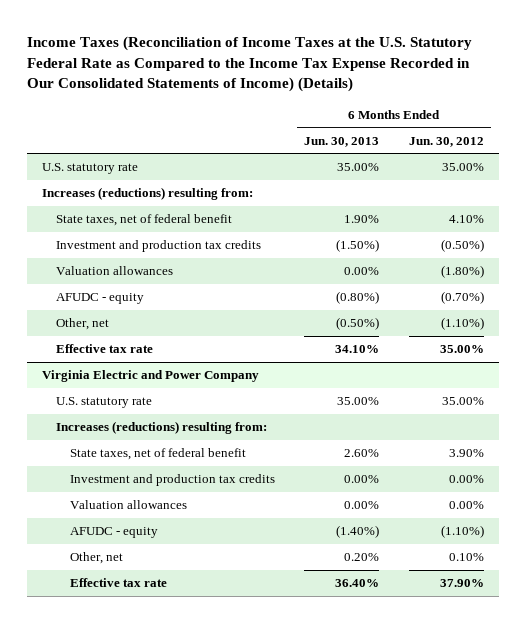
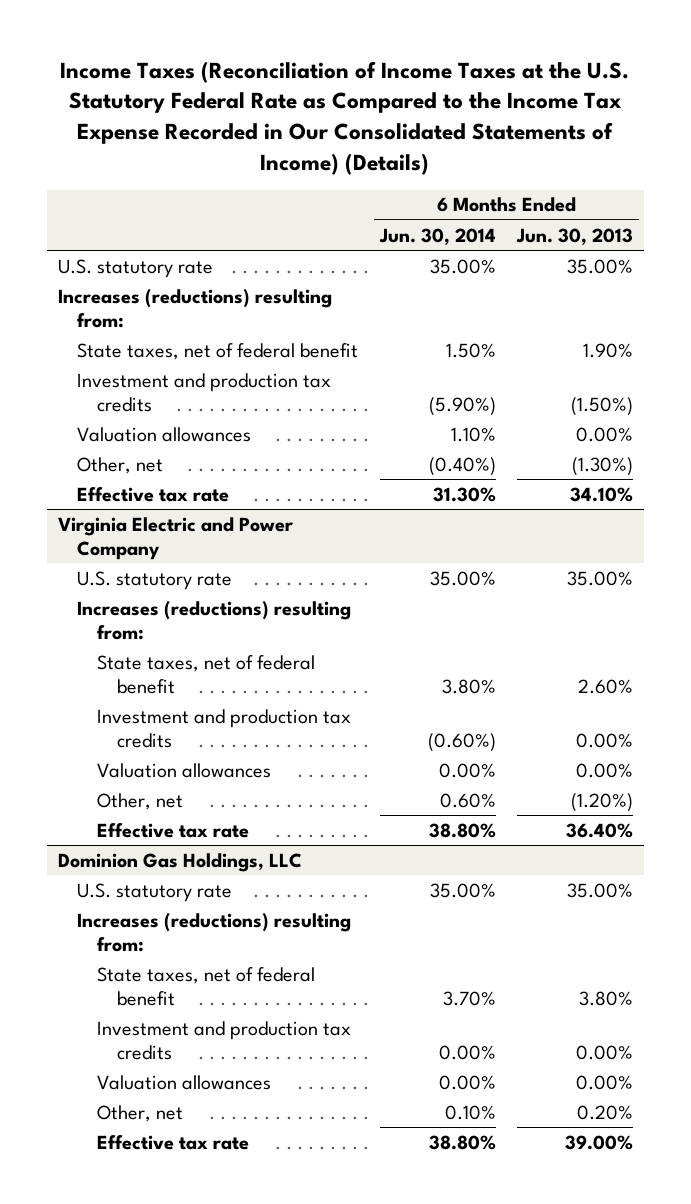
- | 6 Months Ended Jun. 30, 2013 | 6 Months Ended Jun. 30, 2012
+ | 6 Months Ended Jun. 30, 2014 | 6 Months Ended Jun. 30, 2013
- AFUDC - equity | (0.80%) | (0.70%)
- Other, net | (0.50%) | (1.10%)
+ Other, net | (0.40%) | (1.30%)
@ Virginia Electric and Power Company
- AFUDC - equity | (1.40%) | (1.10%)
- Other, net | 0.20% | 0.10%
+ Other, net | 0.60% | (1.20%)
+ Dominion Gas Holdings, LLC
+ U.S. statutory rate | 35.00% | 35.00%
+ Increases (reductions) resulting from:
+ State taxes, net of federal benefit | 3.70% | 3.80%
+ Investment and production tax credits | 0.00% | 0.00%
+ Valuation allowances | 0.00% | 0.00%
+ Other, net | 0.10% | 0.20%
+ Effective tax rate | 38.80% | 39.00%

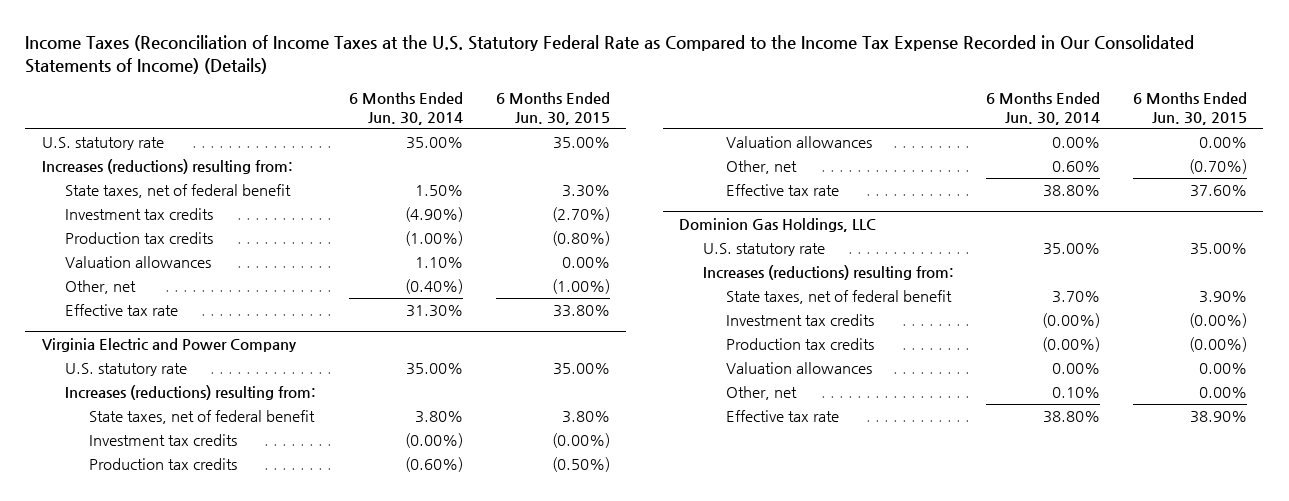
- | 6 Months Ended Jun. 30, 2014 | 6 Months Ended Jun. 30, 2013
+ | 6 Months Ended Jun. 30, 2014 | 6 Months Ended Jun. 30, 2015
- Investment and production tax credits | (5.90%) | (1.50%)
+ Investment tax credits | (4.90%) | (2.70%)
+ Production tax credits | (1.00%) | (0.80%)
@ Virginia Electric and Power Company
- Investment and production tax credits | (0.60%) | 0.00%
+ Investment tax credits | (0.00%) | (0.00%)
+ Production tax credits | (0.60%) | (0.50%)
@ Dominion Gas Holdings, LLC
- Investment and production tax credits | 0.00% | 0.00%
+ Investment tax credits | (0.00%) | (0.00%)
+ Production tax credits | (0.00%) | (0.00%)

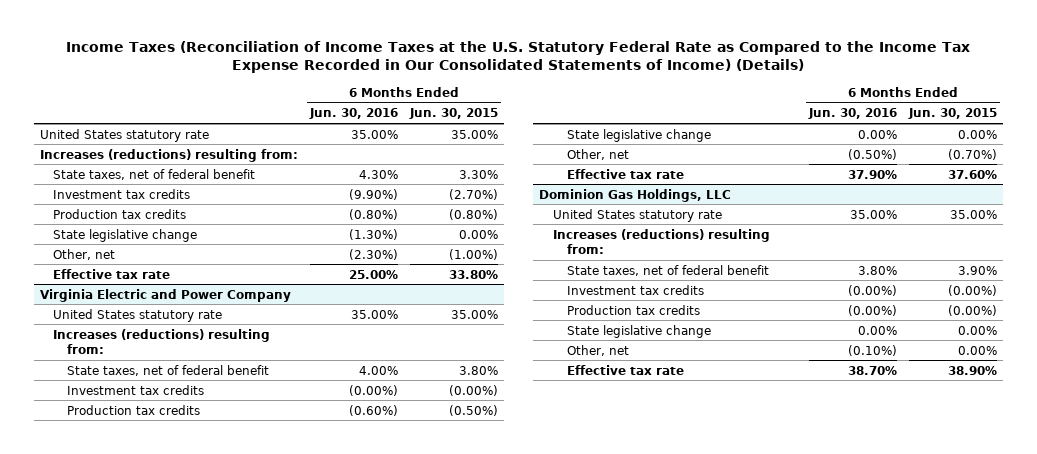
- | 6 Months Ended Jun. 30, 2014 | 6 Months Ended Jun. 30, 2015
+ | 6 Months Ended Jun. 30, 2016 | 6 Months Ended Jun. 30, 2015
- U.S. statutory rate | 35.00% | 35.00%
+ United States statutory rate | 35.00% | 35.00%
- Valuation allowances | 1.10% | 0.00%
+ State legislative change | (1.30%) | 0.00%
@ Virginia Electric and Power Company
- U.S. statutory rate | 35.00% | 35.00%
+ United States statutory rate | 35.00% | 35.00%
- Valuation allowances | 0.00% | 0.00%
+ State legislative change | 0.00% | 0.00%
@ Dominion Gas Holdings, LLC
- U.S. statutory rate | 35.00% | 35.00%
+ United States statutory rate | 35.00% | 35.00%
- Valuation allowances | 0.00% | 0.00%
+ State legislative change | 0.00% | 0.00%

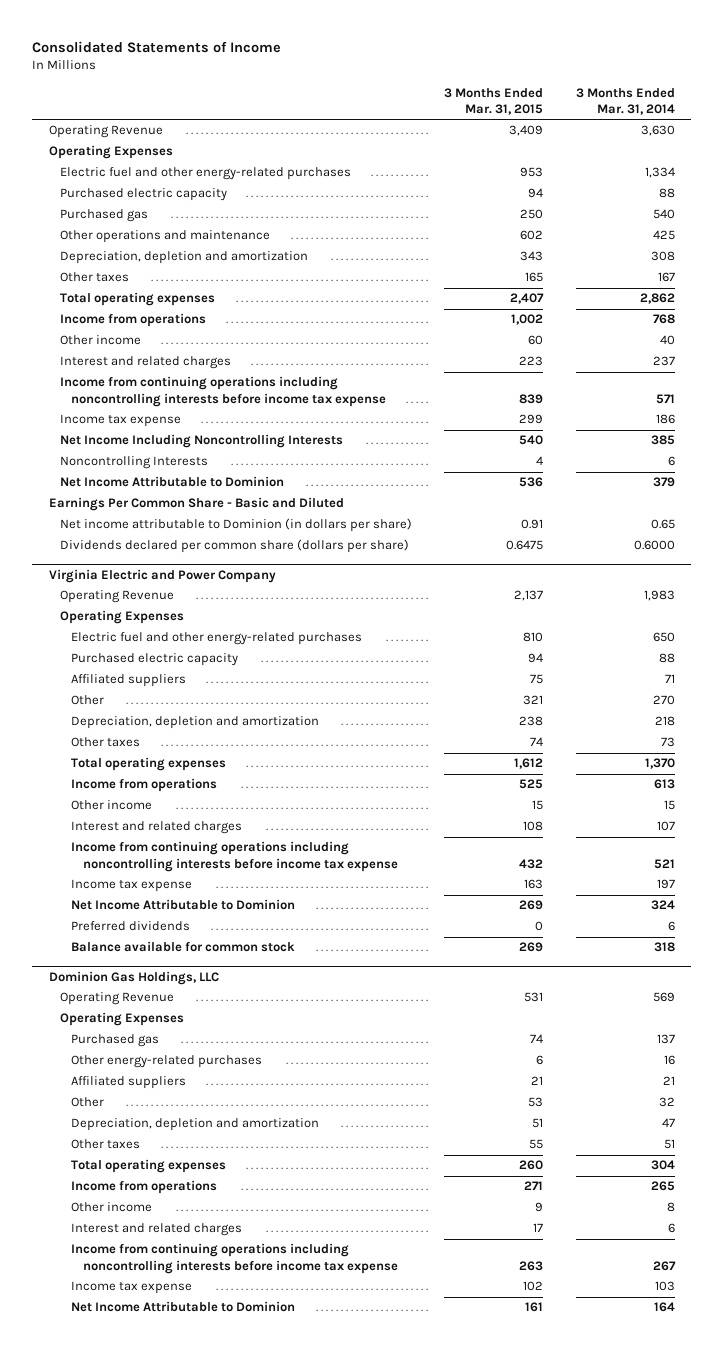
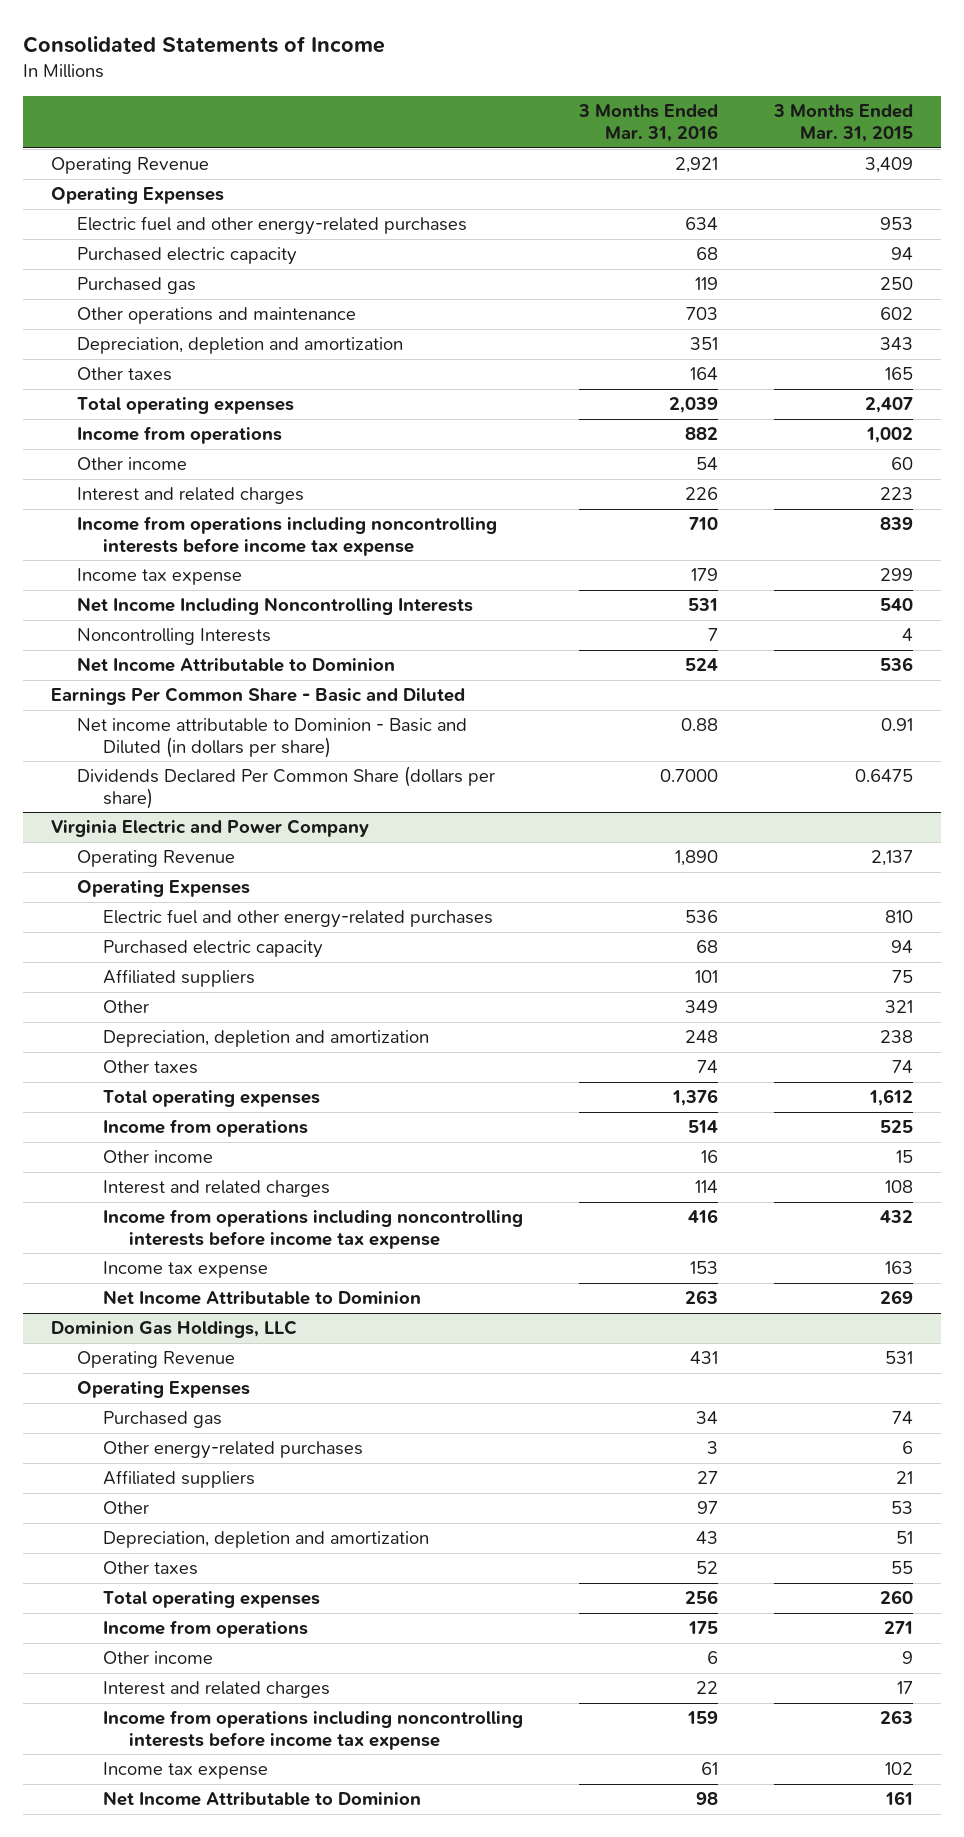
- | 3 Months Ended Mar. 31, 2015 | 3 Months Ended Mar. 31, 2014
+ | 3 Months Ended Mar. 31, 2016 | 3 Months Ended Mar. 31, 2015
- Income from continuing operations including noncontrolling interests before income tax expense | 839 | 571
+ Income from operations including noncontrolling interests before income tax expense | 710 | 839
- Net income attributable to Dominion (in dollars per share) | 0.91 | 0.65
- Dividends declared per common share (dollars per share) | 0.6475 | 0.6000
+ Net income attributable to Dominion - Basic and Diluted (in dollars per share) | 0.88 | 0.91
+ Dividends Declared Per Common Share (dollars per share) | 0.7000 | 0.6475
@ Virginia Electric and Power Company
- Income from continuing operations including noncontrolling interests before income tax expense | 432 | 521
+ Income from operations including noncontrolling interests before income tax expense | 416 | 432
- Preferred dividends | 0 | 6
- Balance available for common stock | 269 | 318
@ Dominion Gas Holdings, LLC
- Income from continuing operations including noncontrolling interests before income tax expense | 263 | 267
+ Income from operations including noncontrolling interests before income tax expense | 159 | 263

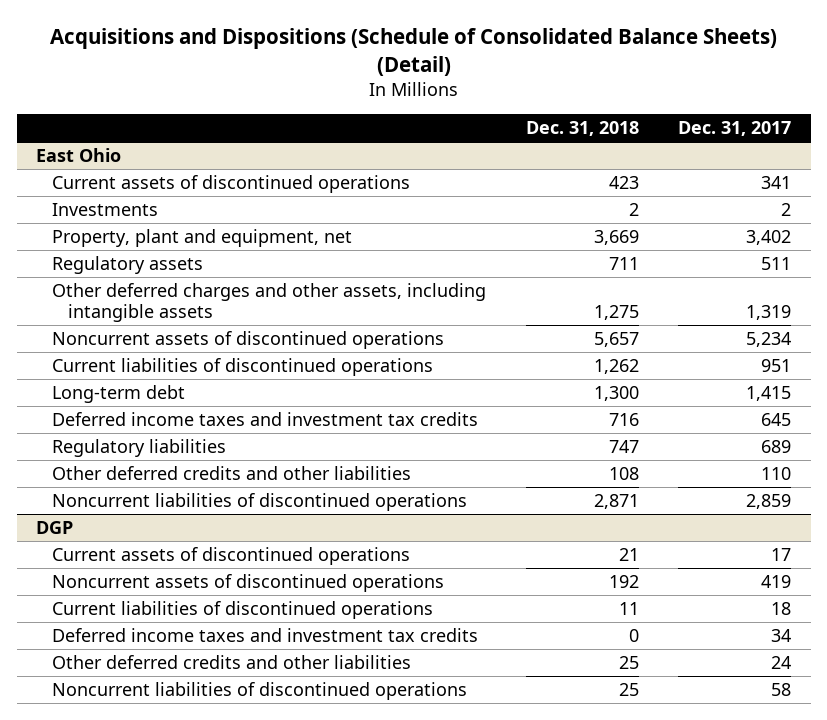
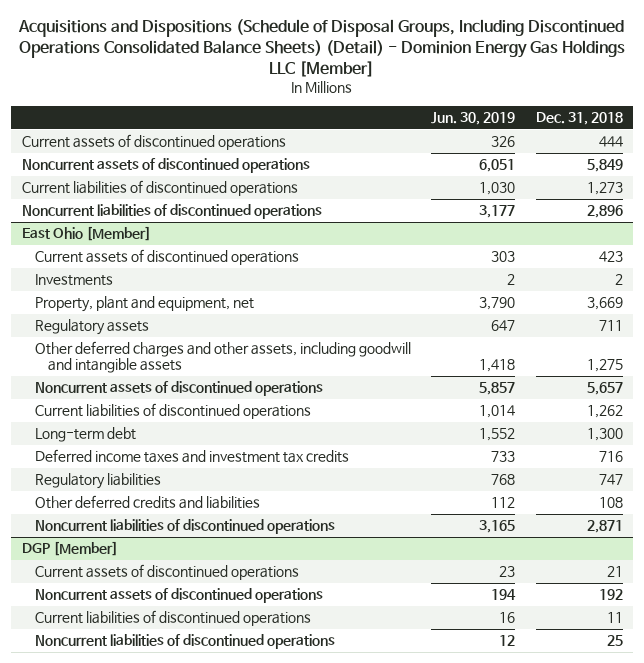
- Acquisitions and Dispositions (Schedule of Consolidated Balance Sheets) (Detail)
+ Acquisitions and Dispositions (Schedule of Disposal Groups, Including Discontinued Operations Consolidated Balance Sheets) (Detail) - Dominion Energy Gas Holdings LLC [Member]
- | Dec. 31, 2018 | Dec. 31, 2017
+ | Jun. 30, 2019 | Dec. 31, 2018
- East Ohio
+ Current assets of discontinued operations | 326 | 444
+ Noncurrent assets of discontinued operations | 6,051 | 5,849
+ Current liabilities of discontinued operations | 1,030 | 1,273
+ Noncurrent liabilities of discontinued operations | 3,177 | 2,896
+ East Ohio [Member]
- Other deferred charges and other assets, including intangible assets | 1,275 | 1,319
+ Other deferred charges and other assets, including goodwill and intangible assets | 1,418 | 1,275
- Other deferred credits and other liabilities | 108 | 110
+ Other deferred credits and liabilities | 112 | 108
- DGP
+ DGP [Member]
- Deferred income taxes and investment tax credits | 0 | 34
- Other deferred credits and other liabilities | 25 | 24

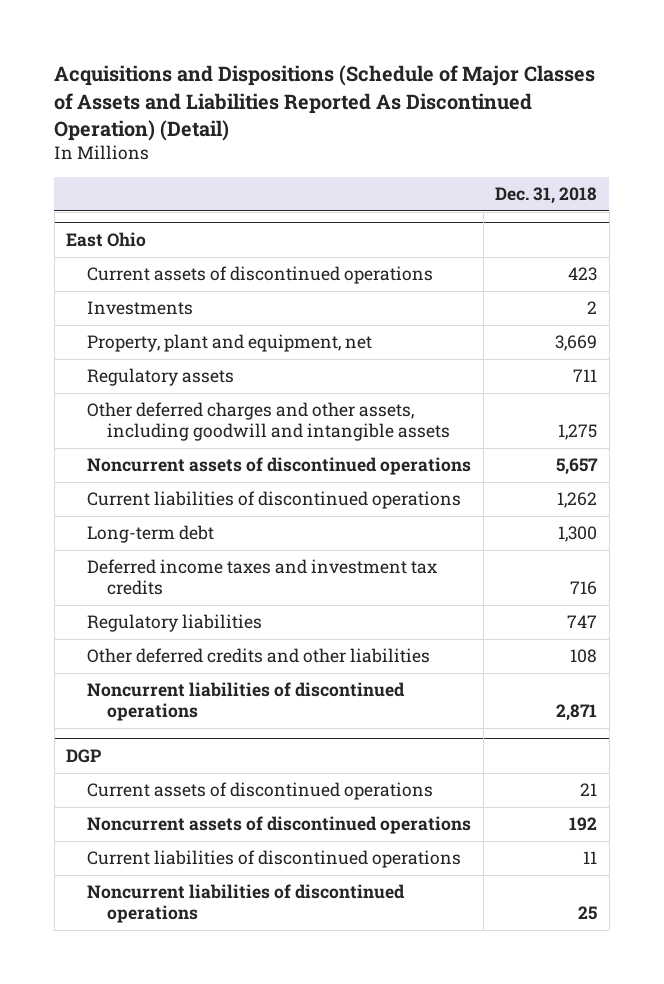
- Acquisitions and Dispositions (Schedule of Disposal Groups, Including Discontinued Operations Consolidated Balance Sheets) (Detail) - Dominion Energy Gas Holdings LLC [Member]
+ Acquisitions and Dispositions (Schedule of Major Classes of Assets and Liabilities Reported As Discontinued Operation) (Detail)
- | Jun. 30, 2019 | Dec. 31, 2018
+ | Dec. 31, 2018
- Current assets of discontinued operations | 326 | 444
- Noncurrent assets of discontinued operations | 6,051 | 5,849
- Current liabilities of discontinued operations | 1,030 | 1,273
- Noncurrent liabilities of discontinued operations | 3,177 | 2,896
- East Ohio [Member]
+ East Ohio
- Other deferred credits and liabilities | 112 | 108
+ Other deferred credits and other liabilities | 108
- DGP [Member]
+ DGP

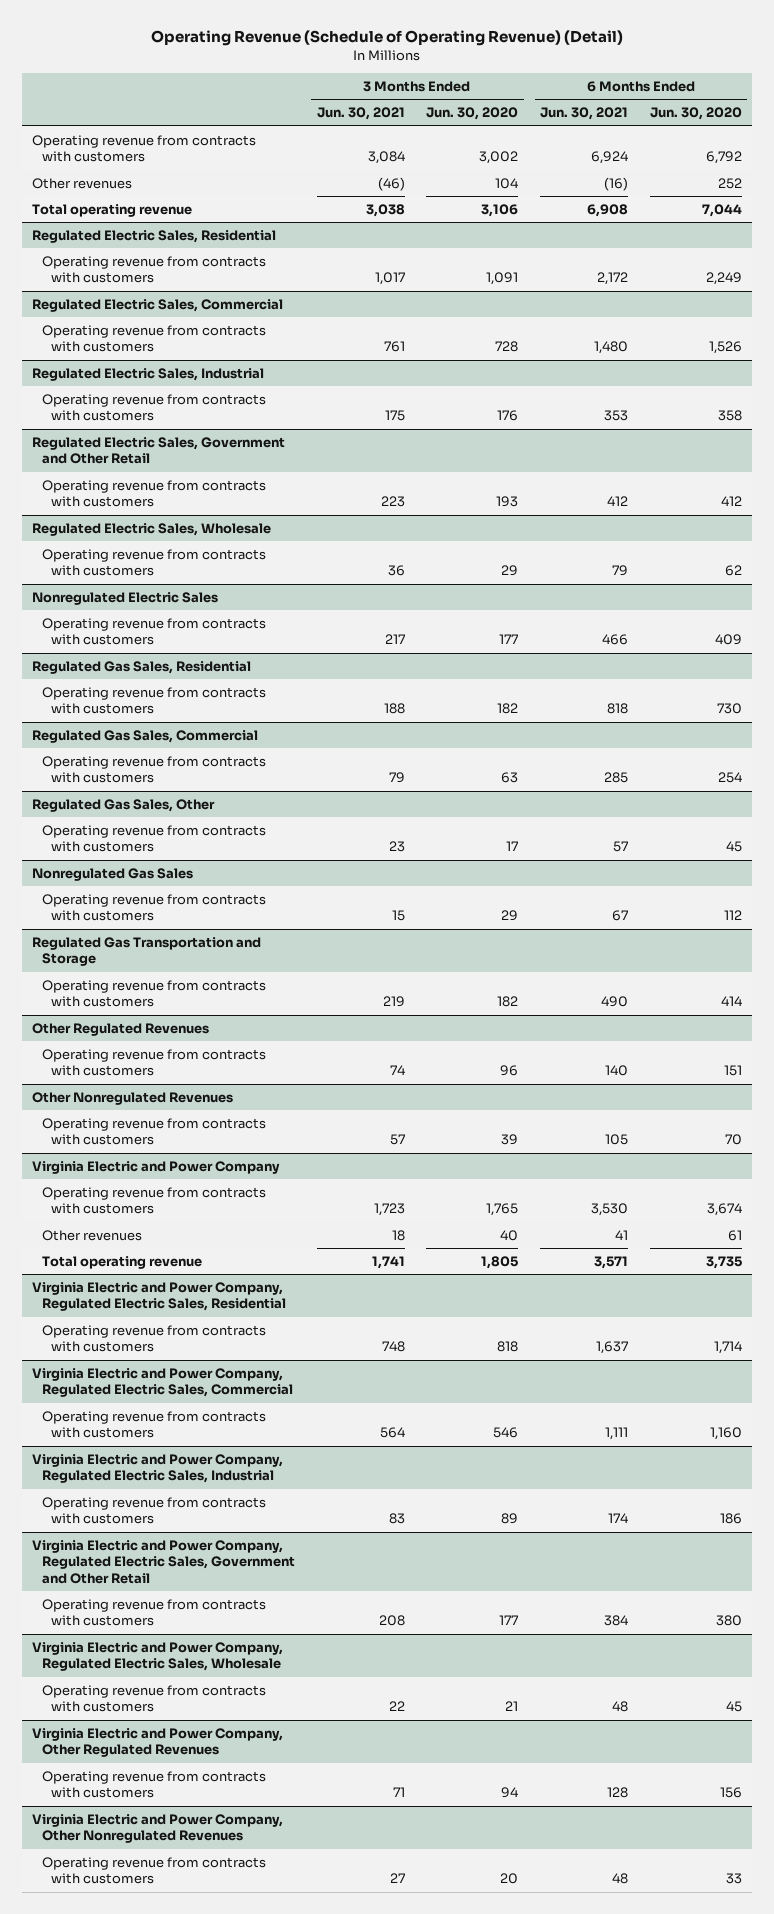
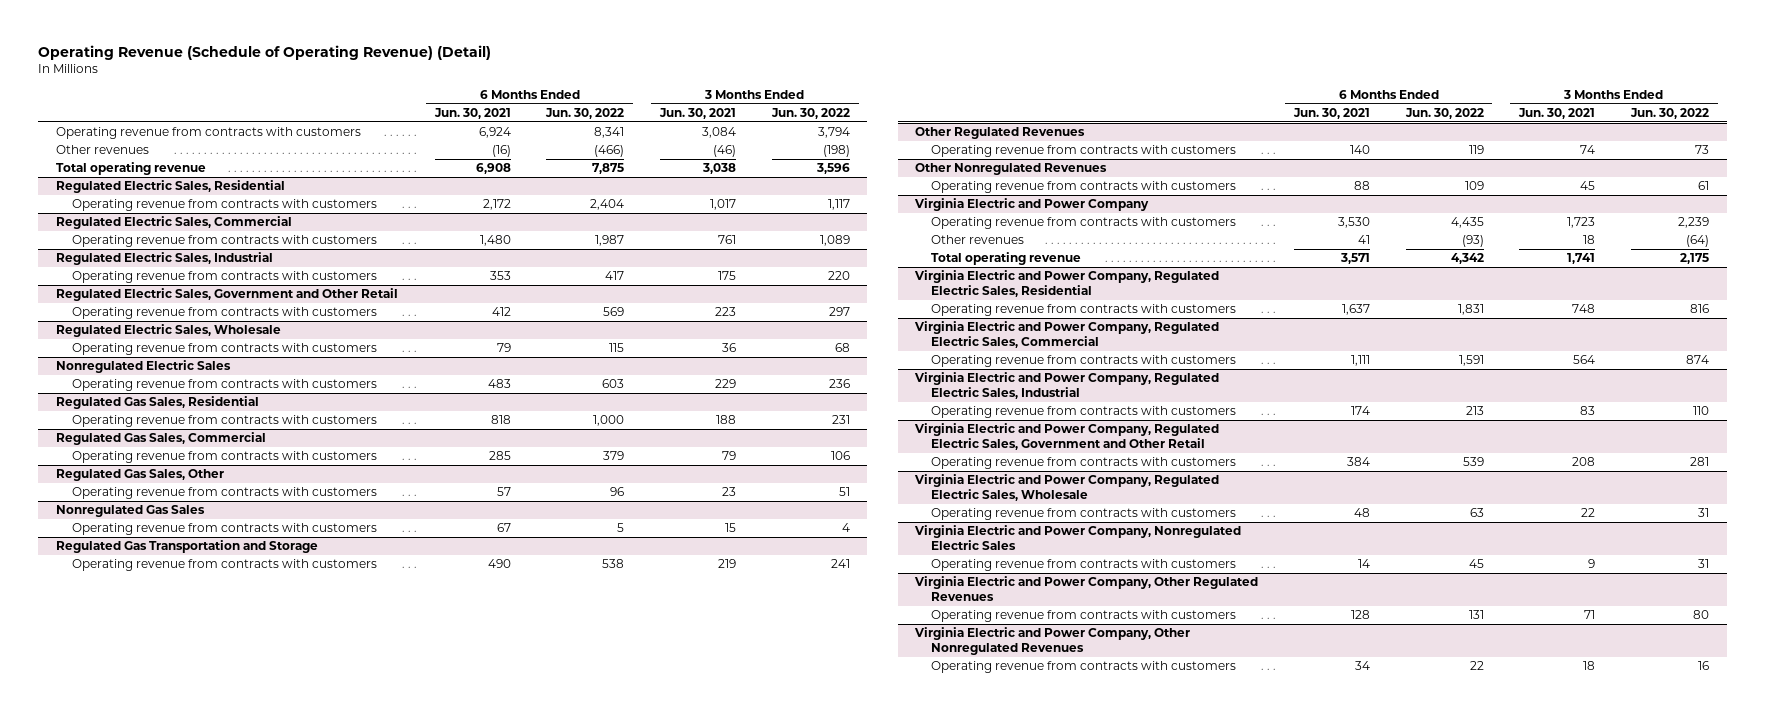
- | 3 Months Ended Jun. 30, 2021 | 3 Months Ended Jun. 30, 2020 | 6 Months Ended Jun. 30, 2021 | 6 Months Ended Jun. 30, 2020
+ | 6 Months Ended Jun. 30, 2021 | 6 Months Ended Jun. 30, 2022 | 3 Months Ended Jun. 30, 2021 | 3 Months Ended Jun. 30, 2022
@ Nonregulated Electric Sales
- Operating revenue from contracts with customers | 217 | 177 | 466 | 409
+ Operating revenue from contracts with customers | 483 | 603 | 229 | 236
@ Other Nonregulated Revenues
- Operating revenue from contracts with customers | 57 | 39 | 105 | 70
+ Operating revenue from contracts with customers | 88 | 109 | 45 | 61
+ Virginia Electric and Power Company, Nonregulated Electric Sales
+ Operating revenue from contracts with customers | 14 | 45 | 9 | 31
@ Virginia Electric and Power Company, Other Nonregulated Revenues
- Operating revenue from contracts with customers | 27 | 20 | 48 | 33
+ Operating revenue from contracts with customers | 34 | 22 | 18 | 16

